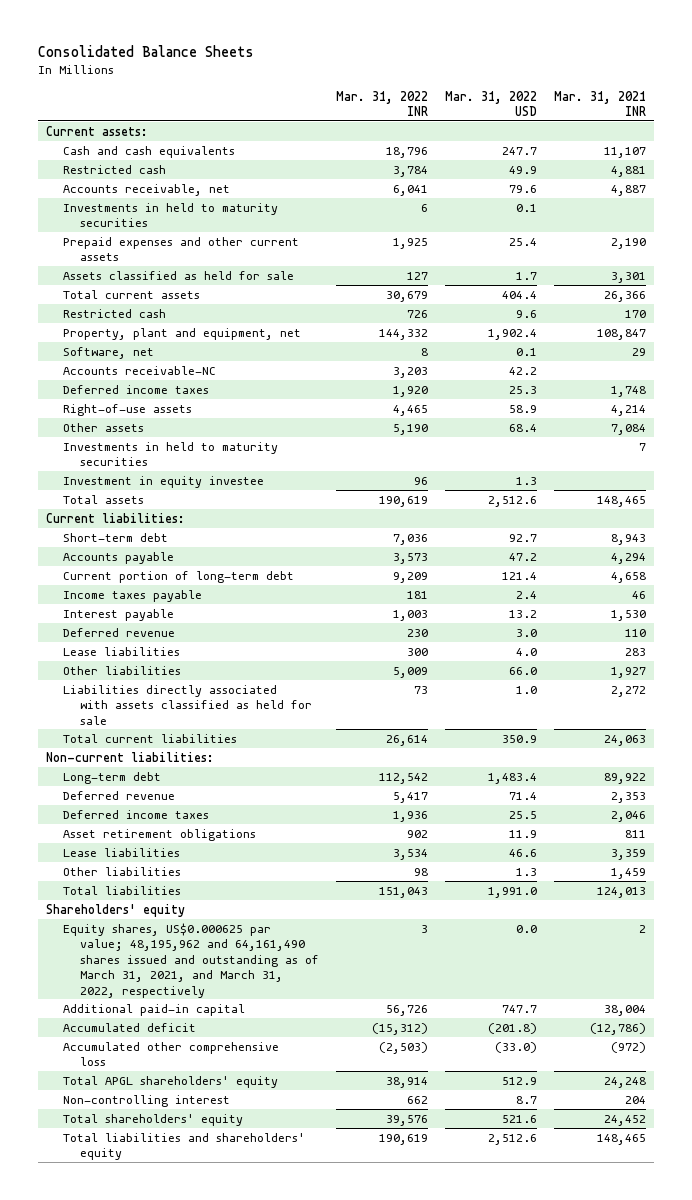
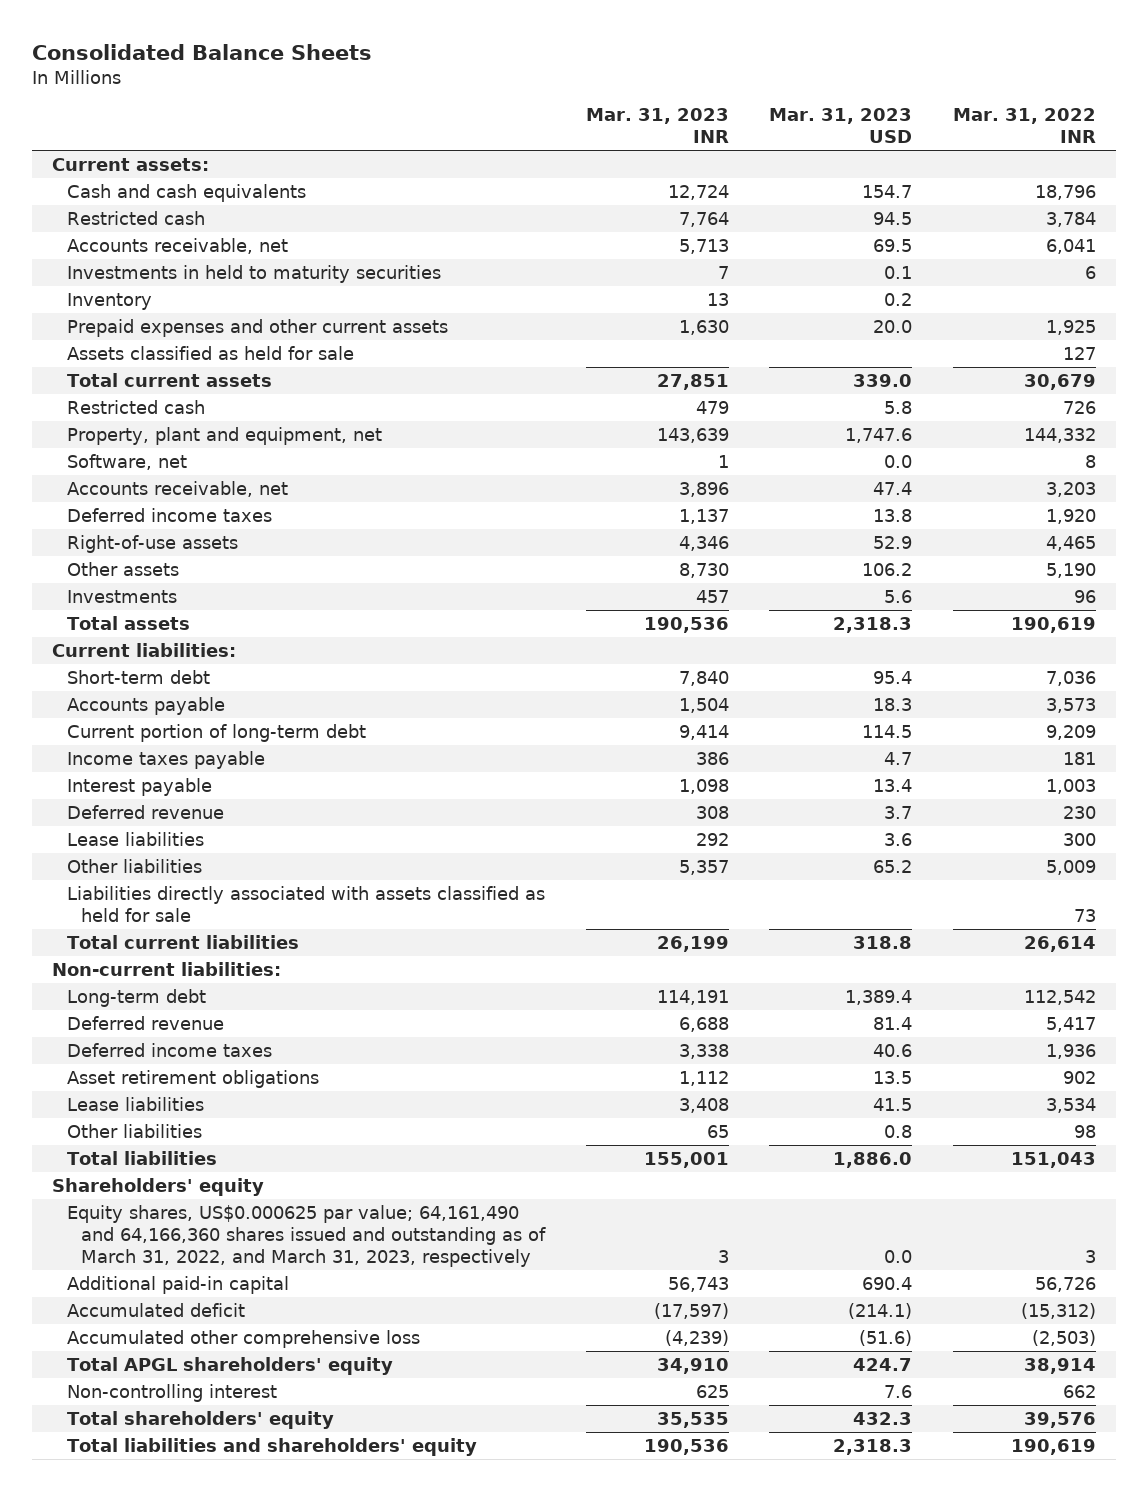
- | Mar. 31, 2022 INR | Mar. 31, 2022 USD | Mar. 31, 2021 INR
+ | Mar. 31, 2023 INR | Mar. 31, 2023 USD | Mar. 31, 2022 INR
+ Inventory | 13 | 0.2 |
- Accounts receivable-NC | 3,203 | 42.2 |
+ Accounts receivable, net | 3,896 | 47.4 | 3,203
- Investments in held to maturity securities | | | 7
- Investment in equity investee | 96 | 1.3 |
+ Investments | 457 | 5.6 | 96
- Equity shares, US$0.000625 par value; 48,195,962 and 64,161,490 shares issued and outstanding as of March 31, 2021, and March 31, 2022, respectively | 3 | 0.0 | 2
+ Equity shares, US$0.000625 par value; 64,161,490 and 64,166,360 shares issued and outstanding as of March 31, 2022, and March 31, 2023, respectively | 3 | 0.0 | 3

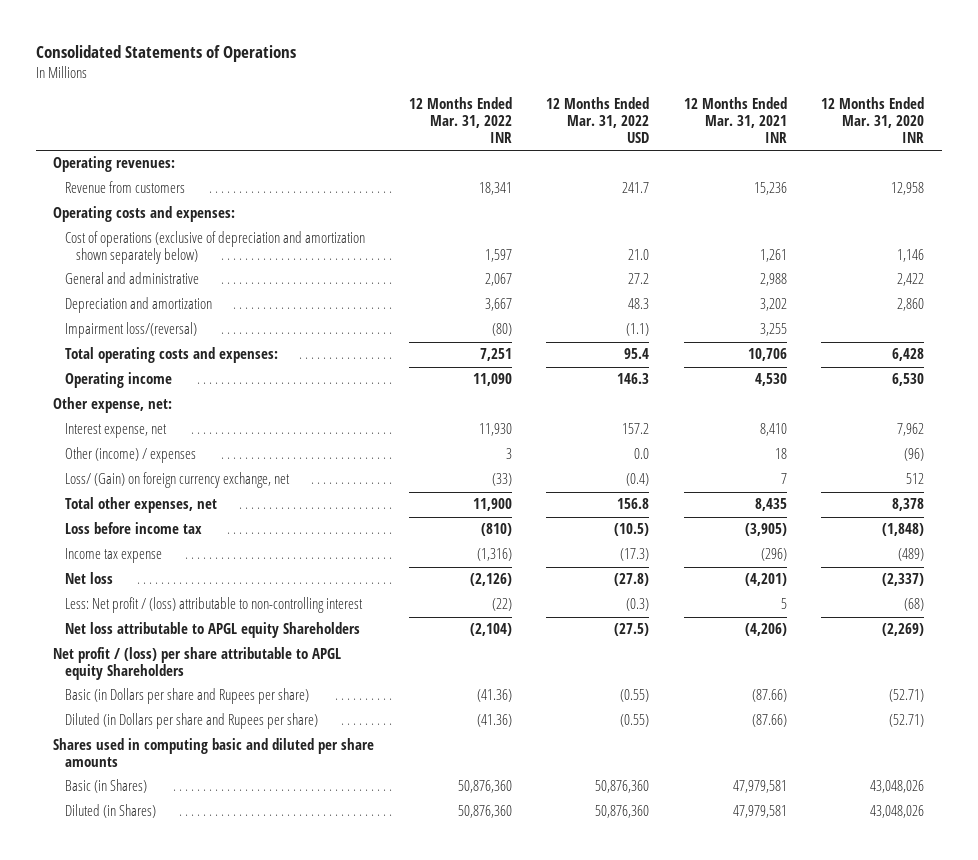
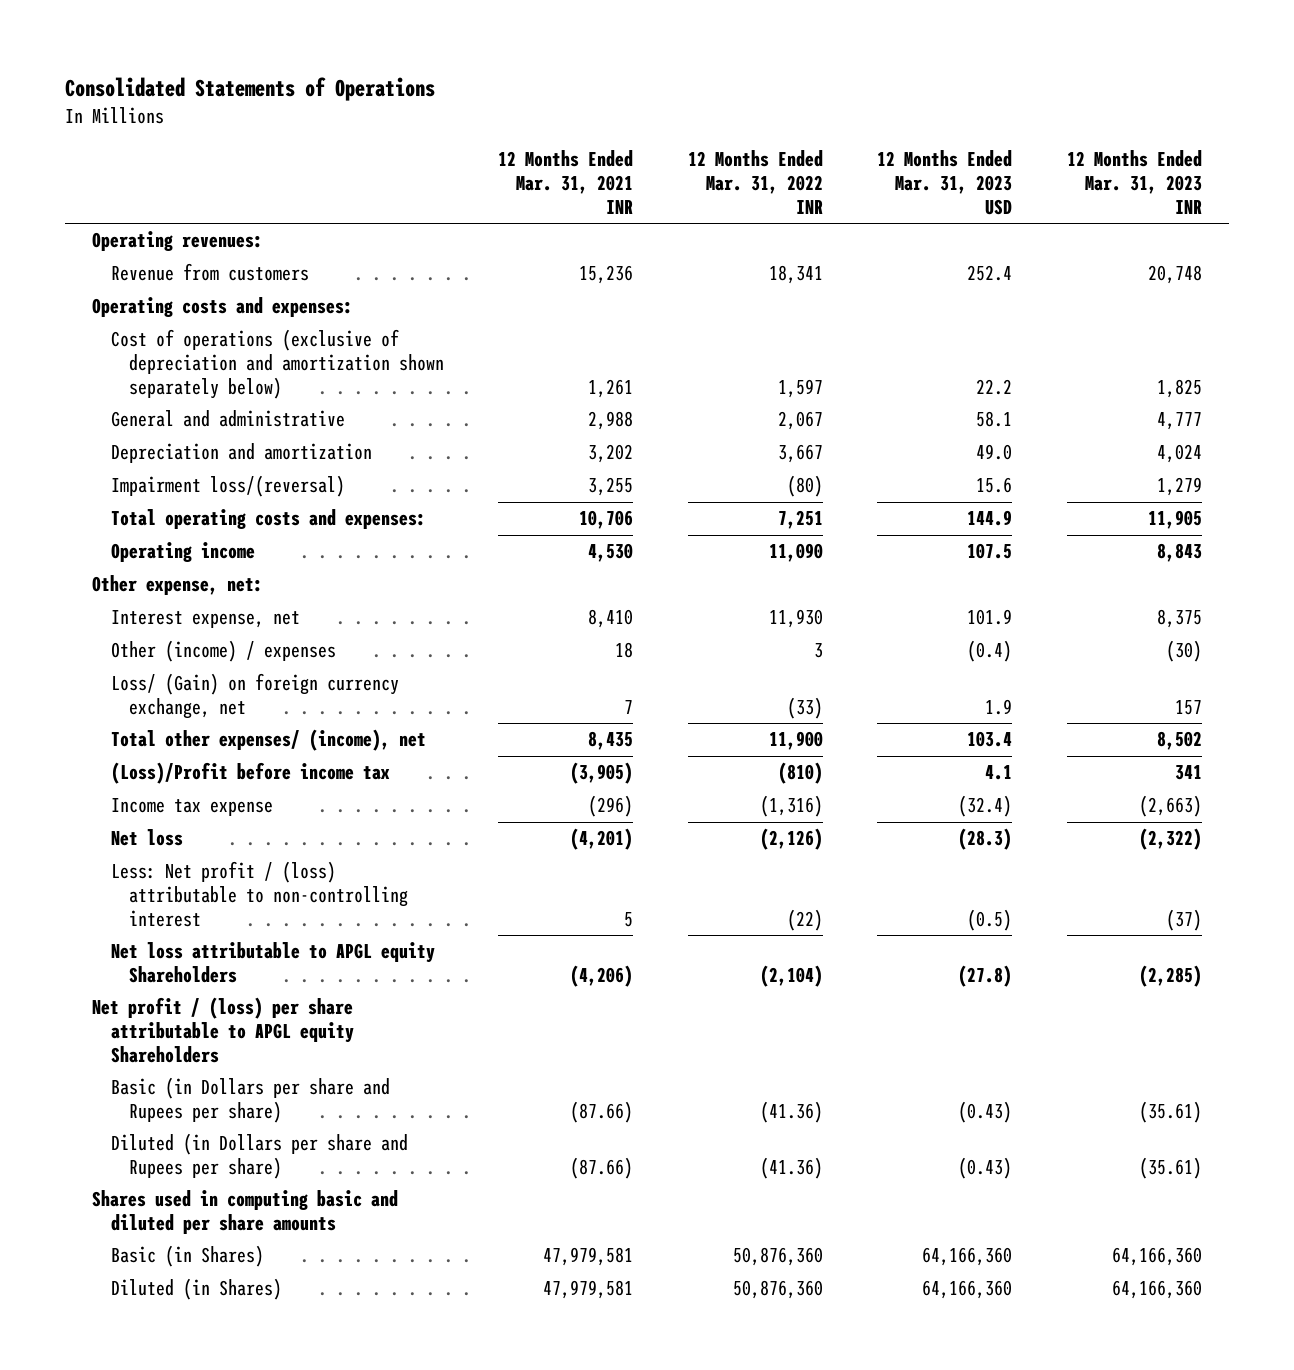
- | 12 Months Ended Mar. 31, 2022 INR | 12 Months Ended Mar. 31, 2022 USD | 12 Months Ended Mar. 31, 2021 INR | 12 Months Ended Mar. 31, 2020 INR
+ | 12 Months Ended Mar. 31, 2021 INR | 12 Months Ended Mar. 31, 2022 INR | 12 Months Ended Mar. 31, 2023 USD | 12 Months Ended Mar. 31, 2023 INR
- Total other expenses, net | 11,900 | 156.8 | 8,435 | 8,378
- Loss before income tax | (810) | (10.5) | (3,905) | (1,848)
+ Total other expenses/ (income), net | 8,435 | 11,900 | 103.4 | 8,502
+ (Loss)/Profit before income tax | (3,905) | (810) | 4.1 | 341

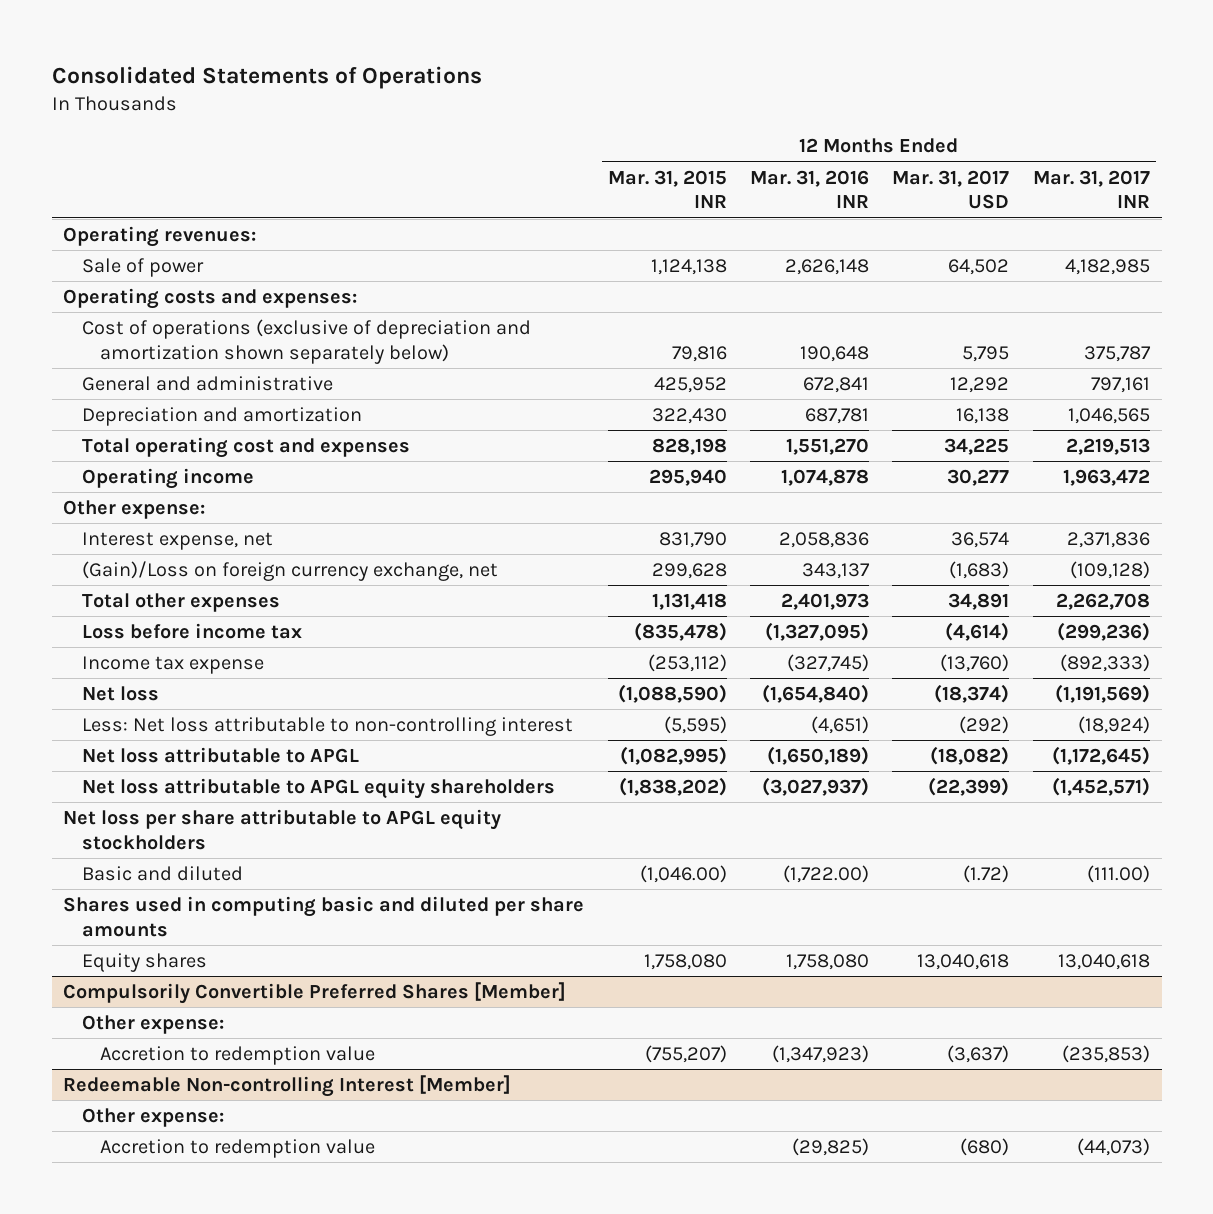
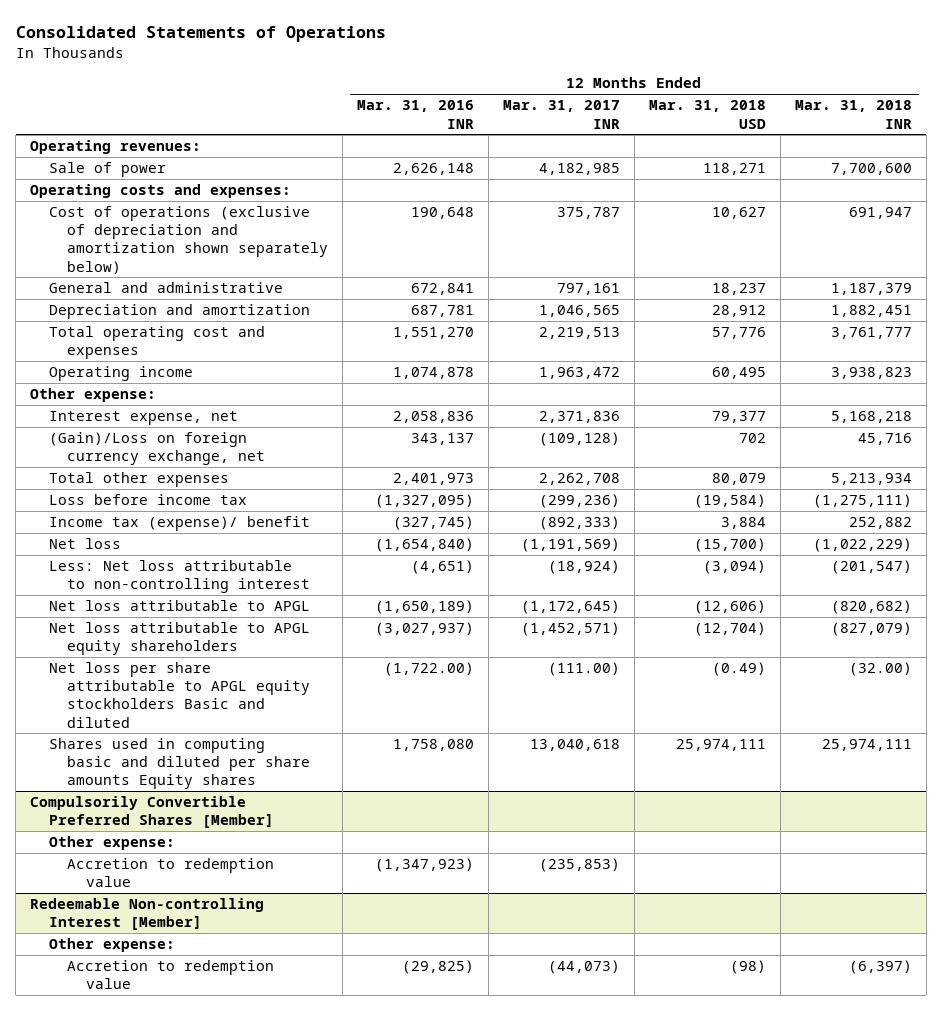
- | 12 Months Ended Mar. 31, 2015 INR | 12 Months Ended Mar. 31, 2016 INR | 12 Months Ended Mar. 31, 2017 USD | 12 Months Ended Mar. 31, 2017 INR
+ | 12 Months Ended Mar. 31, 2016 INR | 12 Months Ended Mar. 31, 2017 INR | 12 Months Ended Mar. 31, 2018 USD | 12 Months Ended Mar. 31, 2018 INR
- Income tax expense | (253,112) | (327,745) | (13,760) | (892,333)
+ Income tax (expense)/ benefit | (327,745) | (892,333) | 3,884 | 252,882
- Net loss per share attributable to APGL equity stockholders
- Basic and diluted | (1,046.00) | (1,722.00) | (1.72) | (111.00)
- Shares used in computing basic and diluted per share amounts
- Equity shares | 1,758,080 | 1,758,080 | 13,040,618 | 13,040,618
+ Net loss per share attributable to APGL equity stockholders Basic and diluted | (1,722.00) | (111.00) | (0.49) | (32.00)
+ Shares used in computing basic and diluted per share amounts Equity shares | 1,758,080 | 13,040,618 | 25,974,111 | 25,974,111

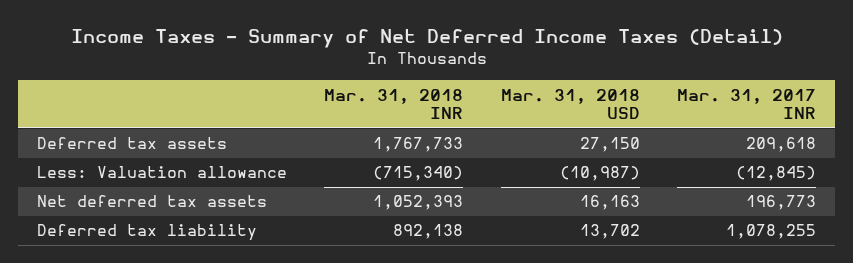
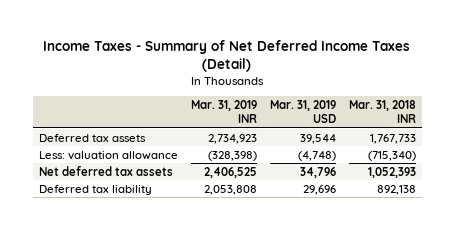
- | Mar. 31, 2018 INR | Mar. 31, 2018 USD | Mar. 31, 2017 INR
+ | Mar. 31, 2019 INR | Mar. 31, 2019 USD | Mar. 31, 2018 INR
- Less: Valuation allowance | (715,340) | (10,987) | (12,845)
+ Less: valuation allowance | (328,398) | (4,748) | (715,340)

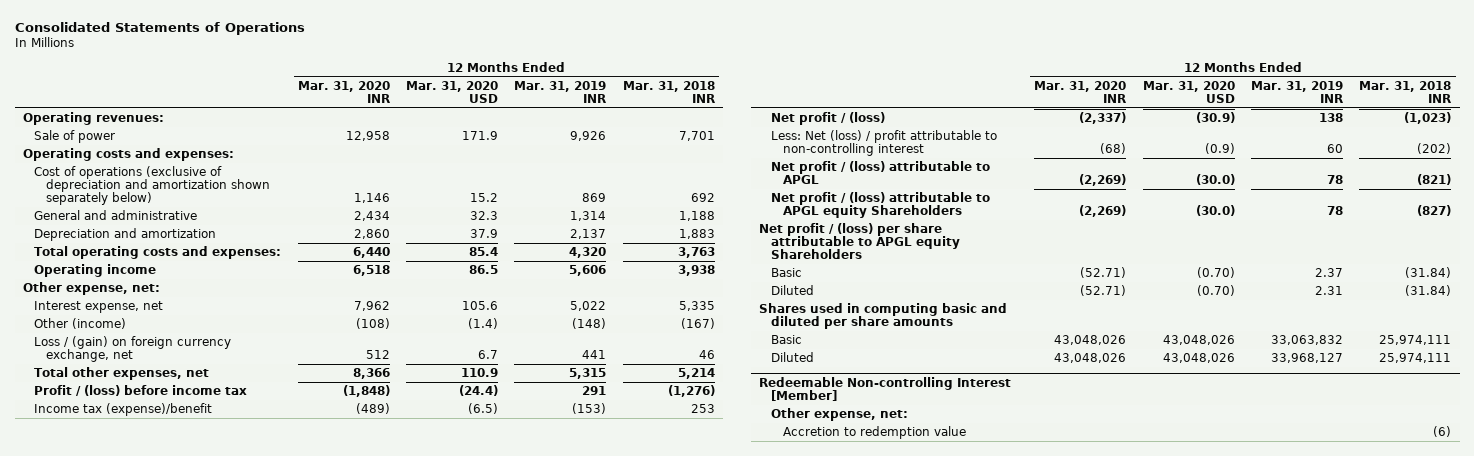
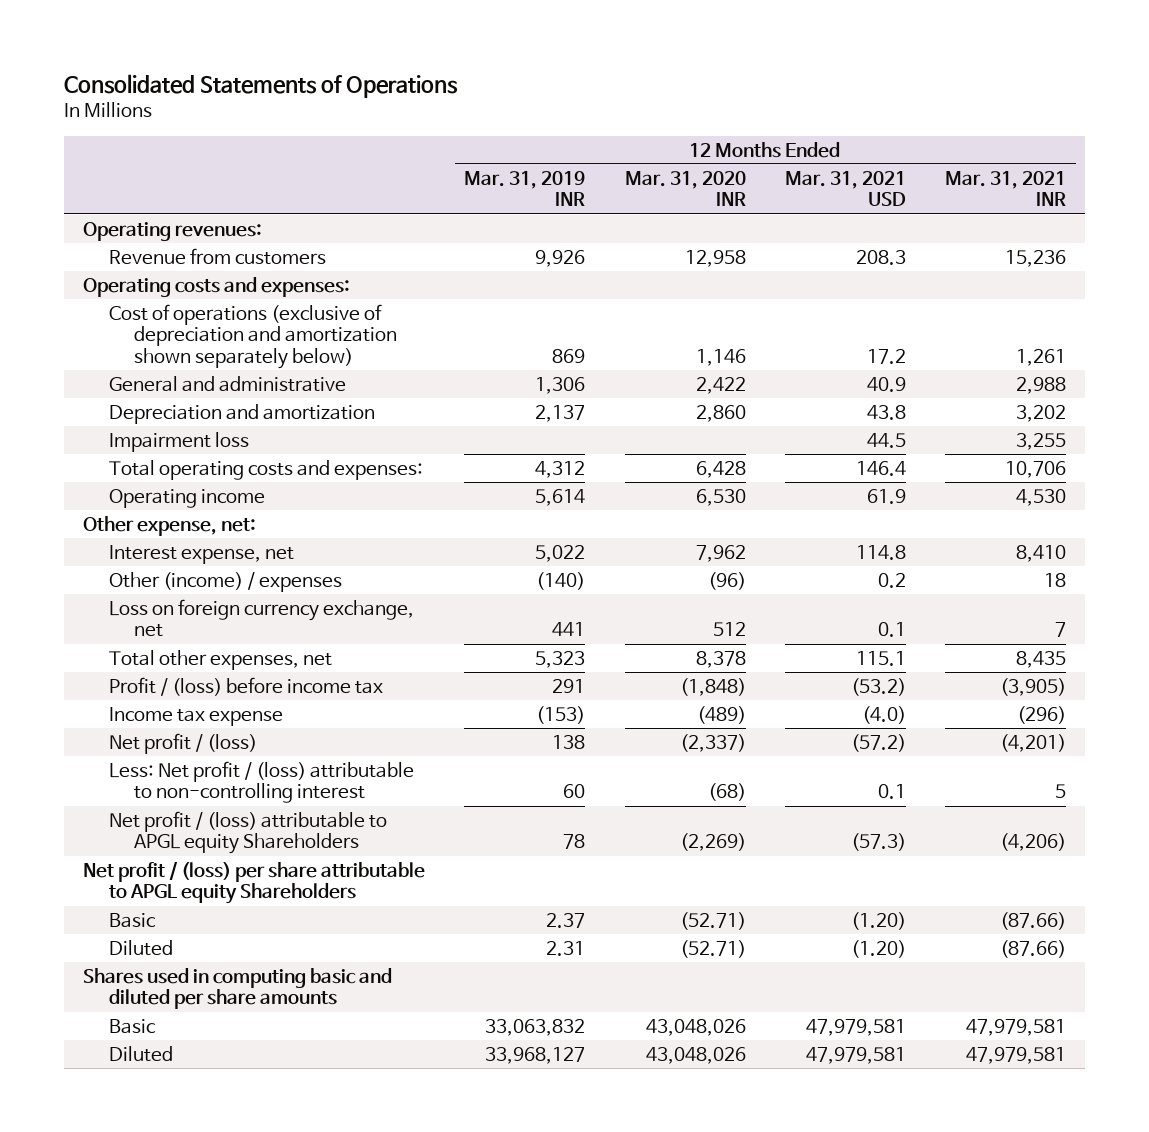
- | 12 Months Ended Mar. 31, 2020 INR | 12 Months Ended Mar. 31, 2020 USD | 12 Months Ended Mar. 31, 2019 INR | 12 Months Ended Mar. 31, 2018 INR
+ | 12 Months Ended Mar. 31, 2019 INR | 12 Months Ended Mar. 31, 2020 INR | 12 Months Ended Mar. 31, 2021 USD | 12 Months Ended Mar. 31, 2021 INR
- Sale of power | 12,958 | 171.9 | 9,926 | 7,701
+ Revenue from customers | 9,926 | 12,958 | 208.3 | 15,236
- General and administrative | 2,434 | 32.3 | 1,314 | 1,188
+ General and administrative | 1,306 | 2,422 | 40.9 | 2,988
- Total operating costs and expenses: | 6,440 | 85.4 | 4,320 | 3,763
- Operating income | 6,518 | 86.5 | 5,606 | 3,938
+ Impairment loss | | | 44.5 | 3,255
+ Total operating costs and expenses: | 4,312 | 6,428 | 146.4 | 10,706
+ Operating income | 5,614 | 6,530 | 61.9 | 4,530
- Other (income) | (108) | (1.4) | (148) | (167)
- Loss / (gain) on foreign currency exchange, net | 512 | 6.7 | 441 | 46
- Total other expenses, net | 8,366 | 110.9 | 5,315 | 5,214
+ Other (income) / expenses | (140) | (96) | 0.2 | 18
+ Loss on foreign currency exchange, net | 441 | 512 | 0.1 | 7
+ Total other expenses, net | 5,323 | 8,378 | 115.1 | 8,435
- Income tax (expense)/benefit | (489) | (6.5) | (153) | 253
+ Income tax expense | (153) | (489) | (4.0) | (296)
- Less: Net (loss) / profit attributable to non-controlling interest | (68) | (0.9) | 60 | (202)
- Net profit / (loss) attributable to APGL | (2,269) | (30.0) | 78 | (821)
+ Less: Net profit / (loss) attributable to non-controlling interest | 60 | (68) | 0.1 | 5
- Redeemable Non-controlling Interest [Member]
- Other expense, net:
- Accretion to redemption value | | | | (6)

